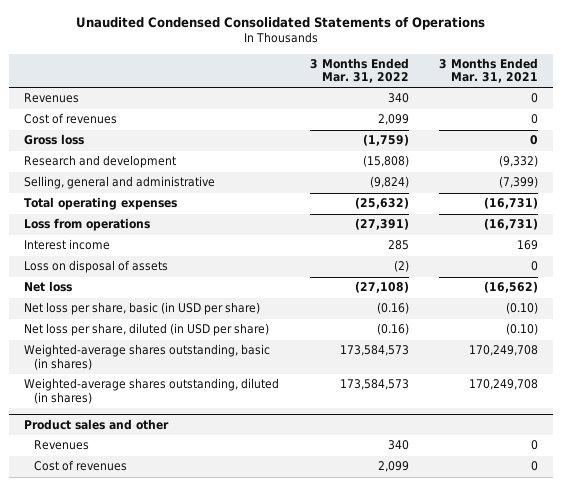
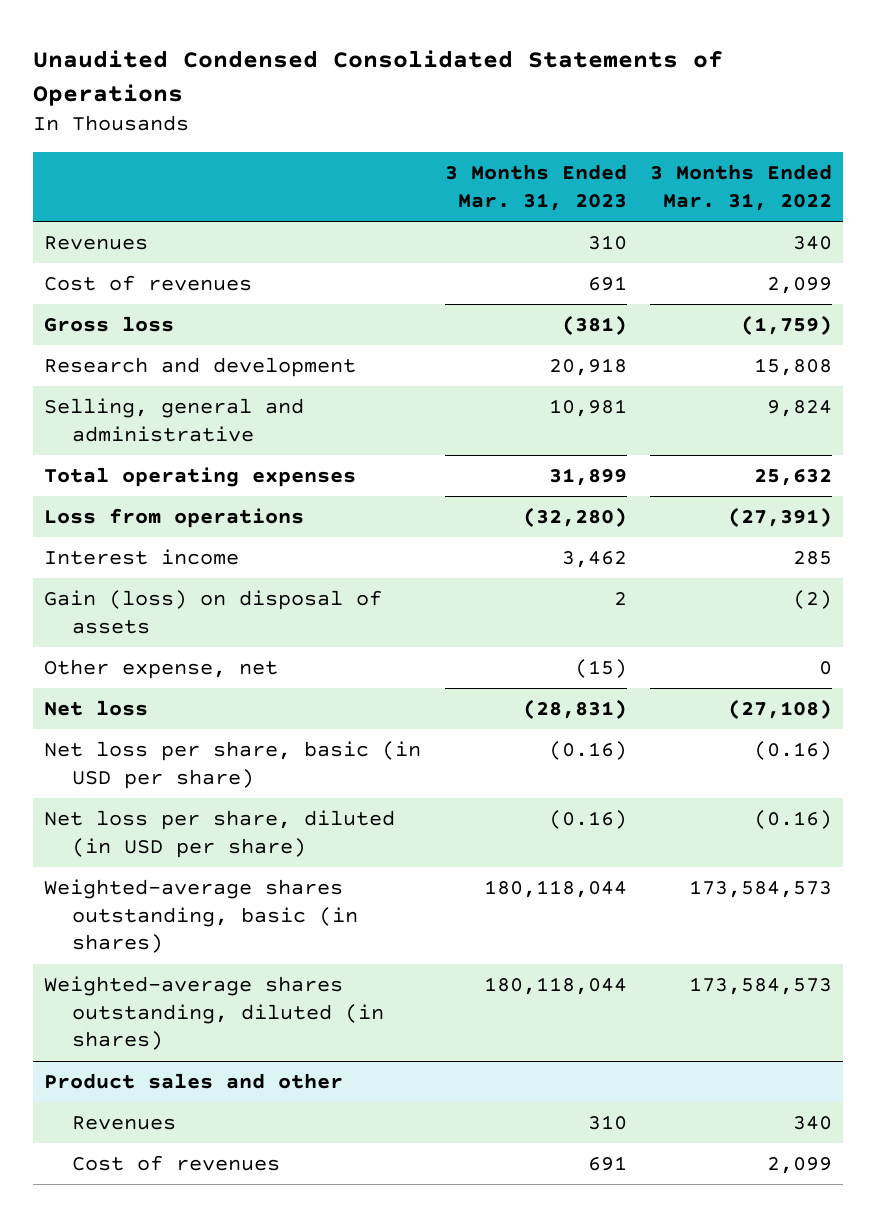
- | 3 Months Ended Mar. 31, 2022 | 3 Months Ended Mar. 31, 2021
+ | 3 Months Ended Mar. 31, 2023 | 3 Months Ended Mar. 31, 2022
- Research and development | (15,808) | (9,332)
- Selling, general and administrative | (9,824) | (7,399)
- Total operating expenses | (25,632) | (16,731)
+ Research and development | 20,918 | 15,808
+ Selling, general and administrative | 10,981 | 9,824
+ Total operating expenses | 31,899 | 25,632
- Loss on disposal of assets | (2) | 0
+ Gain (loss) on disposal of assets | 2 | (2)
+ Other expense, net | (15) | 0

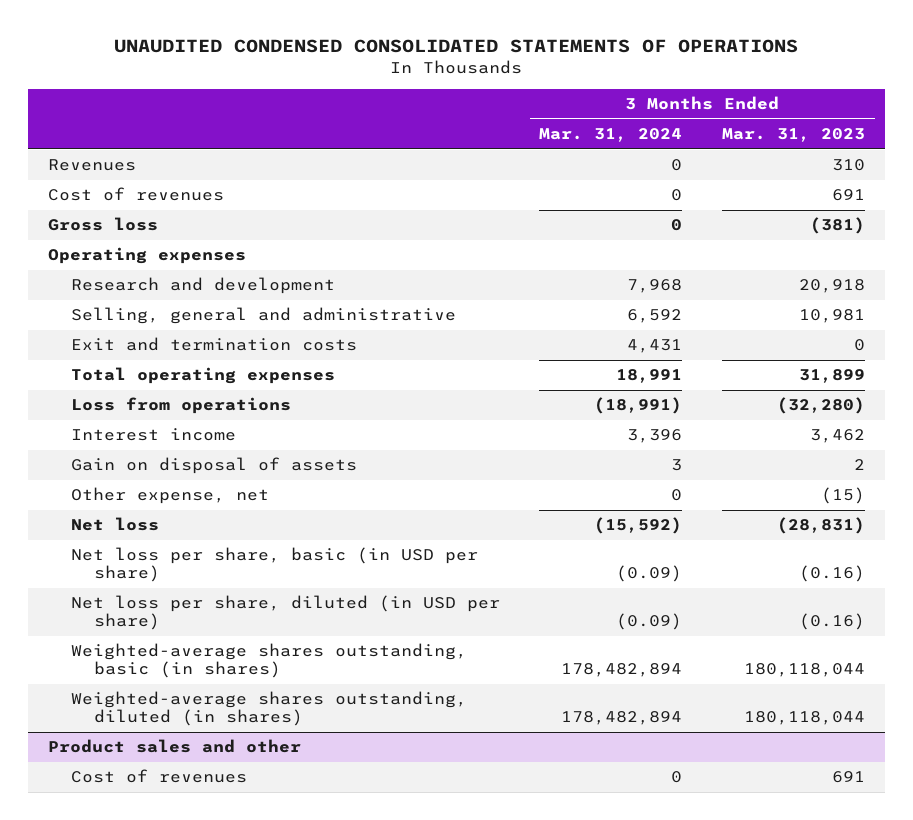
- Unaudited Condensed Consolidated Statements of Operations
+ UNAUDITED CONDENSED CONSOLIDATED STATEMENTS OF OPERATIONS
- | 3 Months Ended Mar. 31, 2023 | 3 Months Ended Mar. 31, 2022
+ | 3 Months Ended Mar. 31, 2024 | 3 Months Ended Mar. 31, 2023
+ Operating expenses
+ Exit and termination costs | 4,431 | 0
- Gain (loss) on disposal of assets | 2 | (2)
+ Gain on disposal of assets | 3 | 2
@ Product sales and other
- Revenues | 310 | 340

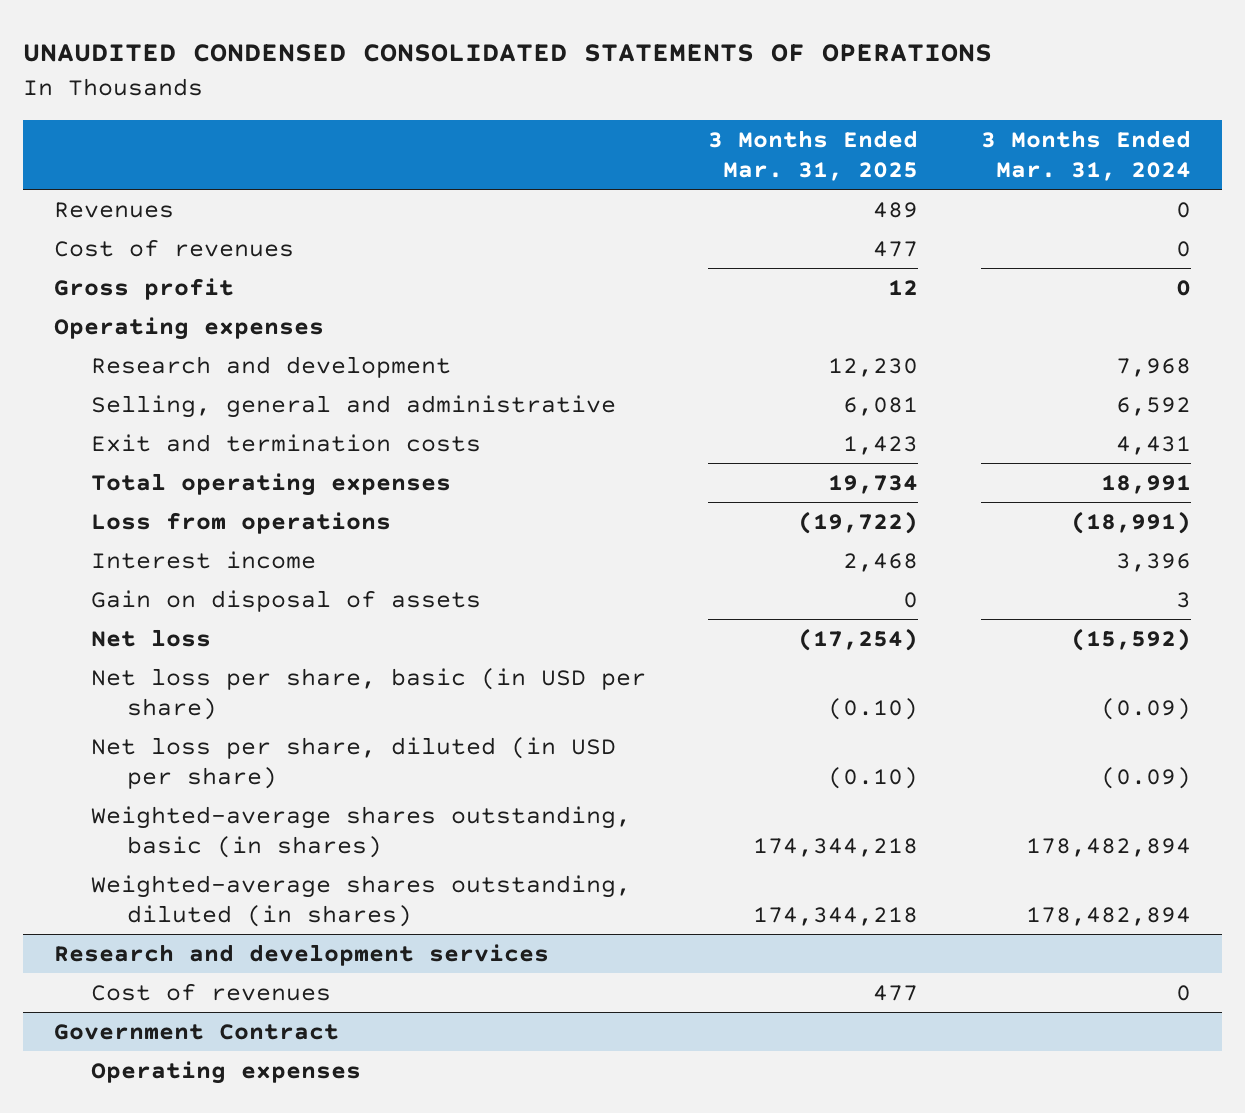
- | 3 Months Ended Mar. 31, 2024 | 3 Months Ended Mar. 31, 2023
+ | 3 Months Ended Mar. 31, 2025 | 3 Months Ended Mar. 31, 2024
- Gross loss | 0 | (381)
+ Gross profit | 12 | 0
- Other expense, net | 0 | (15)
- Product sales and other
+ Research and development services
+ Government Contract
+ Operating expenses

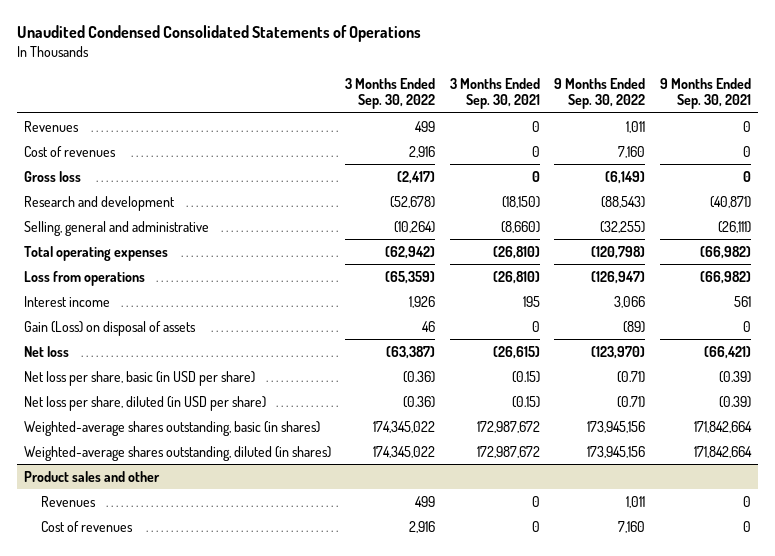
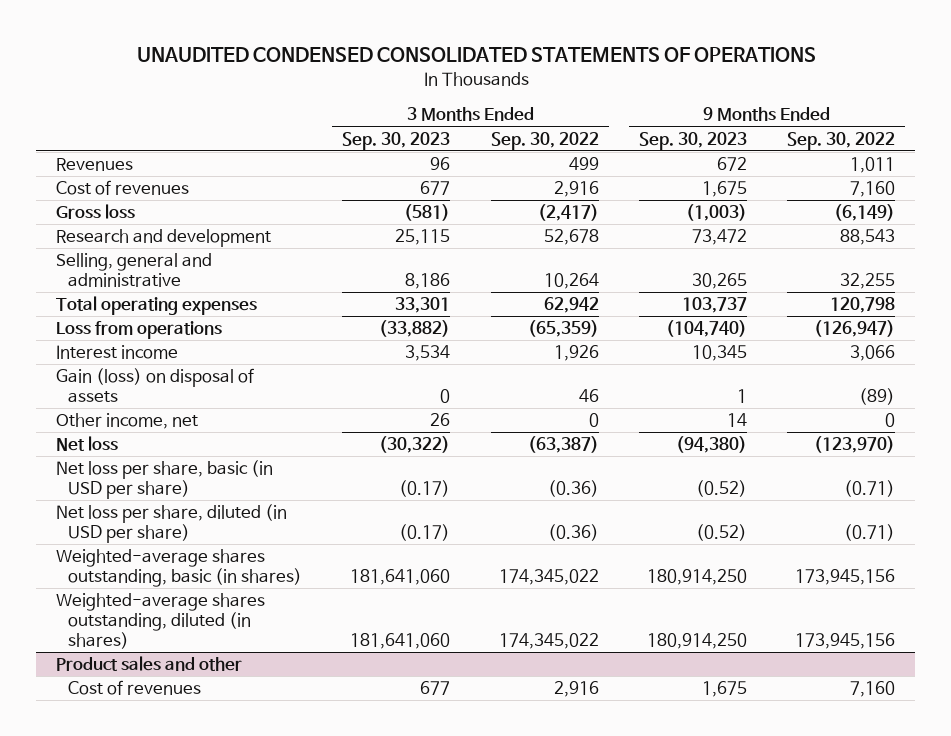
- Unaudited Condensed Consolidated Statements of Operations
+ UNAUDITED CONDENSED CONSOLIDATED STATEMENTS OF OPERATIONS
- | 3 Months Ended Sep. 30, 2022 | 3 Months Ended Sep. 30, 2021 | 9 Months Ended Sep. 30, 2022 | 9 Months Ended Sep. 30, 2021
+ | 3 Months Ended Sep. 30, 2023 | 3 Months Ended Sep. 30, 2022 | 9 Months Ended Sep. 30, 2023 | 9 Months Ended Sep. 30, 2022
- Research and development | (52,678) | (18,150) | (88,543) | (40,871)
- Selling, general and administrative | (10,264) | (8,660) | (32,255) | (26,111)
- Total operating expenses | (62,942) | (26,810) | (120,798) | (66,982)
+ Research and development | 25,115 | 52,678 | 73,472 | 88,543
+ Selling, general and administrative | 8,186 | 10,264 | 30,265 | 32,255
+ Total operating expenses | 33,301 | 62,942 | 103,737 | 120,798
- Gain (Loss) on disposal of assets | 46 | 0 | (89) | 0
+ Gain (loss) on disposal of assets | 0 | 46 | 1 | (89)
+ Other income, net | 26 | 0 | 14 | 0
@ Product sales and other
- Revenues | 499 | 0 | 1,011 | 0

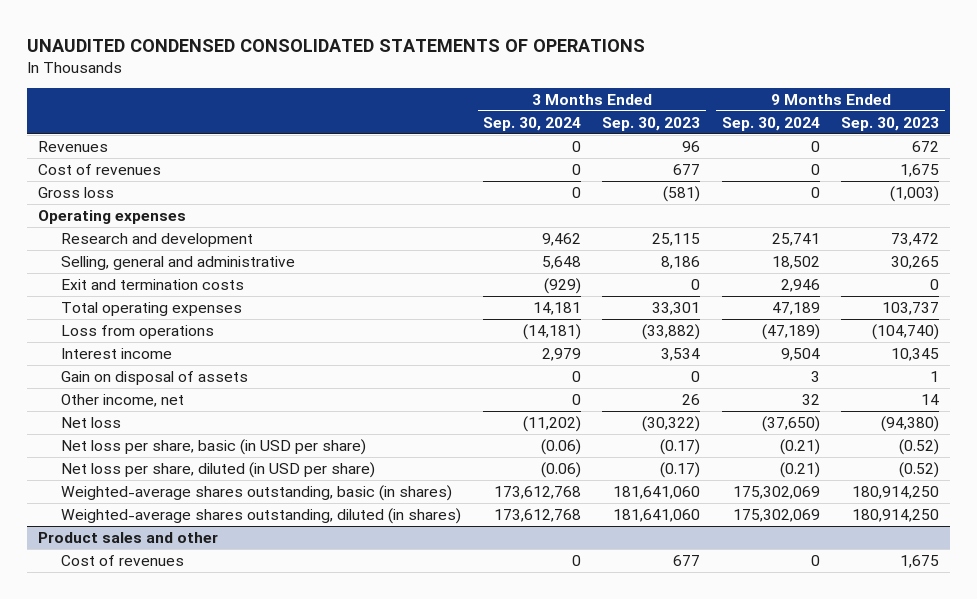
- | 3 Months Ended Sep. 30, 2023 | 3 Months Ended Sep. 30, 2022 | 9 Months Ended Sep. 30, 2023 | 9 Months Ended Sep. 30, 2022
+ | 3 Months Ended Sep. 30, 2024 | 3 Months Ended Sep. 30, 2023 | 9 Months Ended Sep. 30, 2024 | 9 Months Ended Sep. 30, 2023
+ Operating expenses
+ Exit and termination costs | (929) | 0 | 2,946 | 0
- Gain (loss) on disposal of assets | 0 | 46 | 1 | (89)
+ Gain on disposal of assets | 0 | 0 | 3 | 1

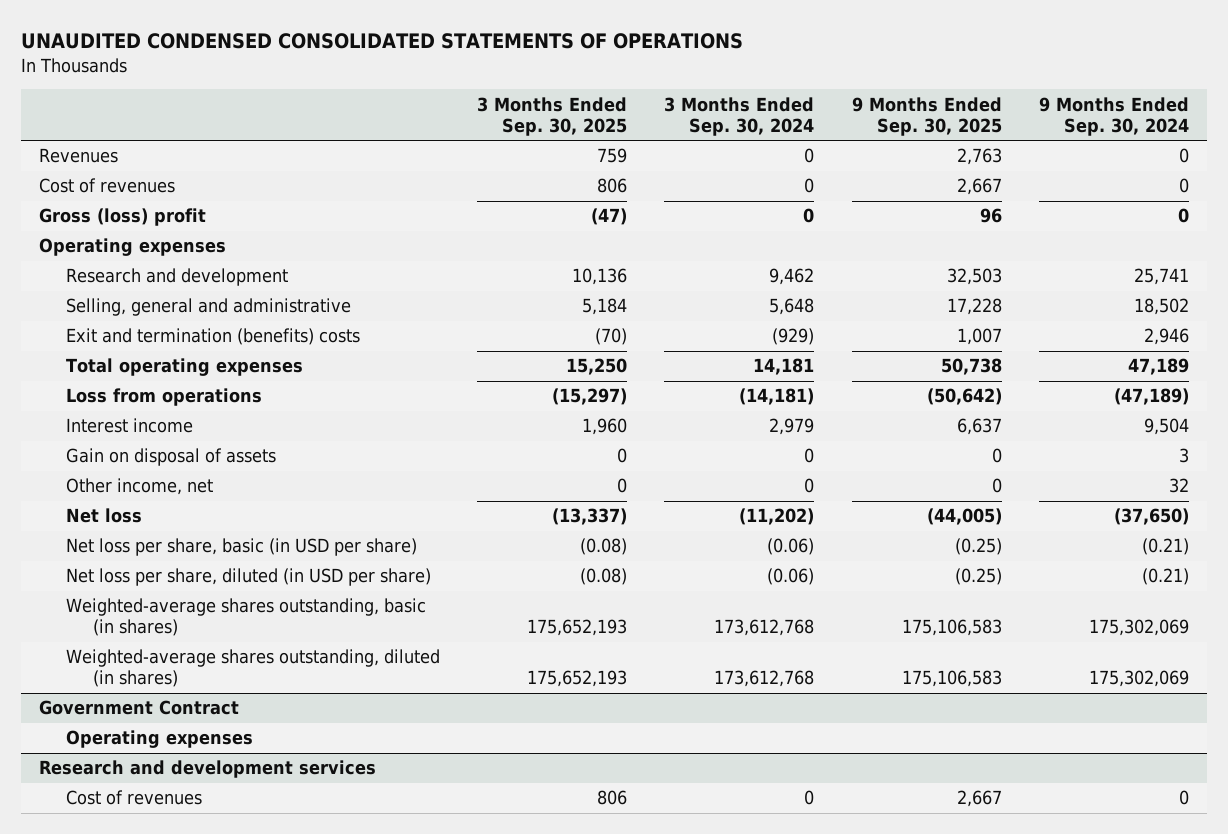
- | 3 Months Ended Sep. 30, 2024 | 3 Months Ended Sep. 30, 2023 | 9 Months Ended Sep. 30, 2024 | 9 Months Ended Sep. 30, 2023
+ | 3 Months Ended Sep. 30, 2025 | 3 Months Ended Sep. 30, 2024 | 9 Months Ended Sep. 30, 2025 | 9 Months Ended Sep. 30, 2024
- Gross loss | 0 | (581) | 0 | (1,003)
+ Gross (loss) profit | (47) | 0 | 96 | 0
- Exit and termination costs | (929) | 0 | 2,946 | 0
+ Exit and termination (benefits) costs | (70) | (929) | 1,007 | 2,946
- Product sales and other
+ Government Contract
+ Operating expenses
+ Research and development services

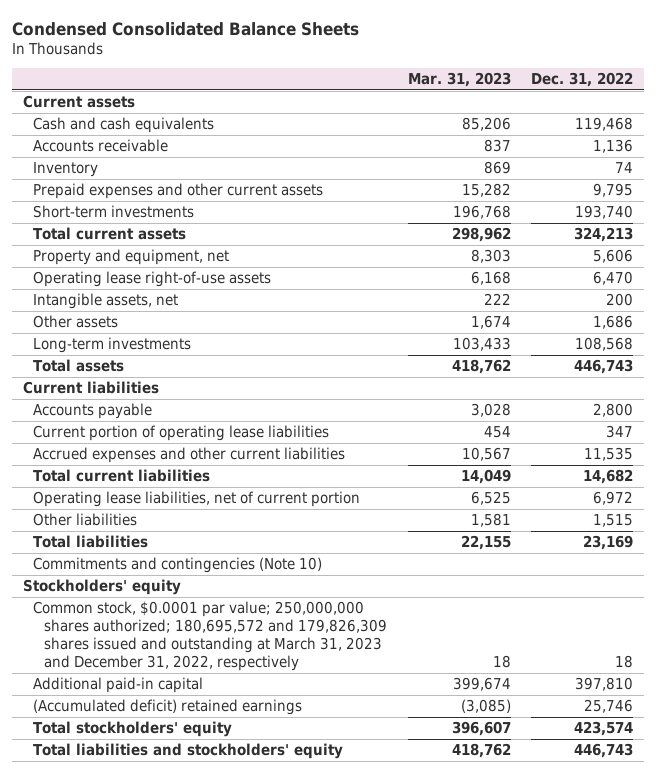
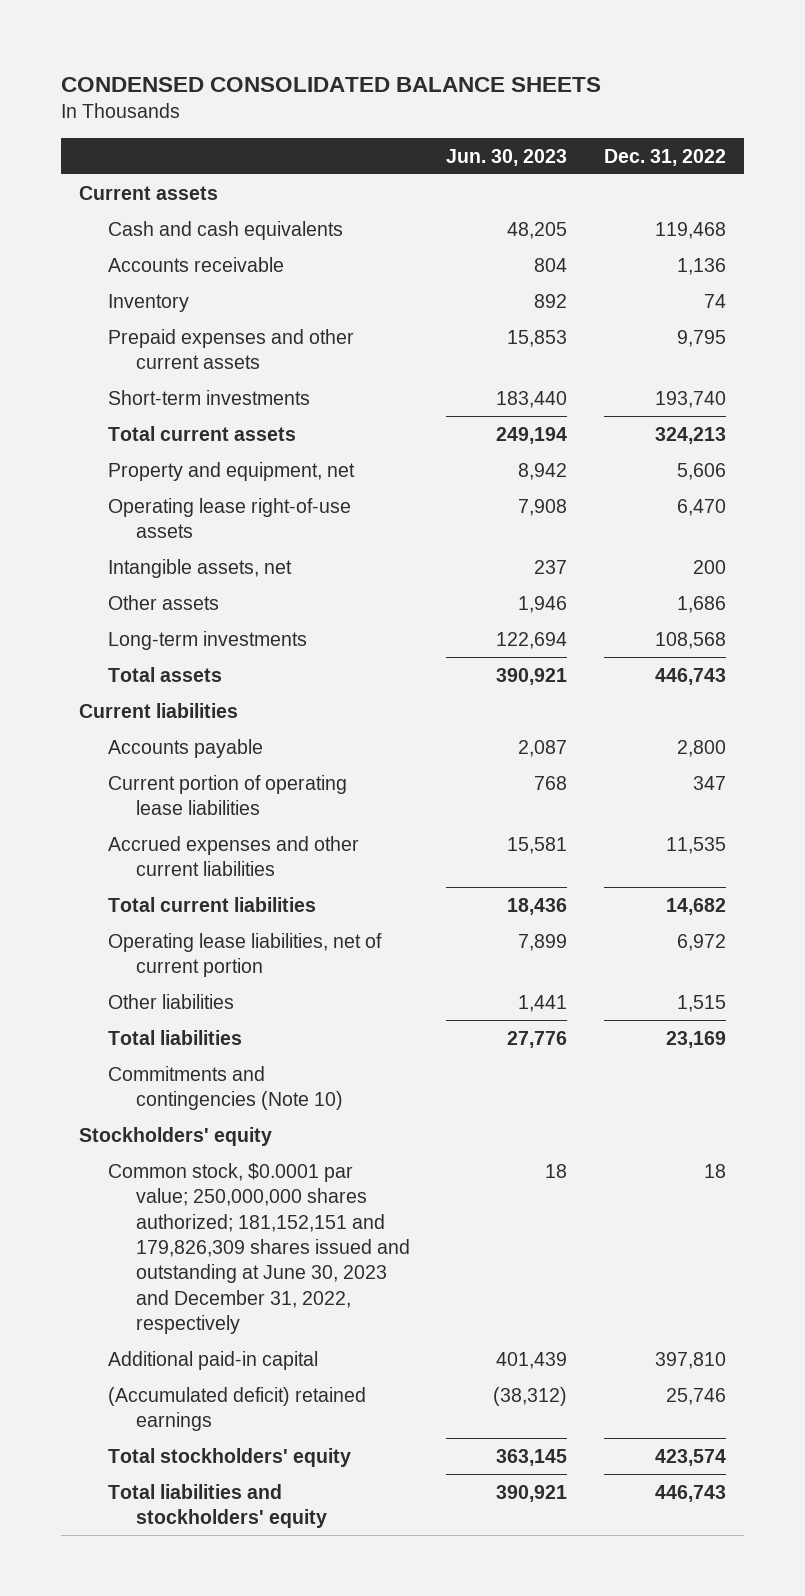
- Condensed Consolidated Balance Sheets
+ CONDENSED CONSOLIDATED BALANCE SHEETS
- | Mar. 31, 2023 | Dec. 31, 2022
+ | Jun. 30, 2023 | Dec. 31, 2022
- Common stock, $0.0001 par value; 250,000,000 shares authorized; 180,695,572 and 179,826,309 shares issued and outstanding at March 31, 2023 and December 31, 2022, respectively | 18 | 18
+ Common stock, $0.0001 par value; 250,000,000 shares authorized; 181,152,151 and 179,826,309 shares issued and outstanding at June 30, 2023 and December 31, 2022, respectively | 18 | 18

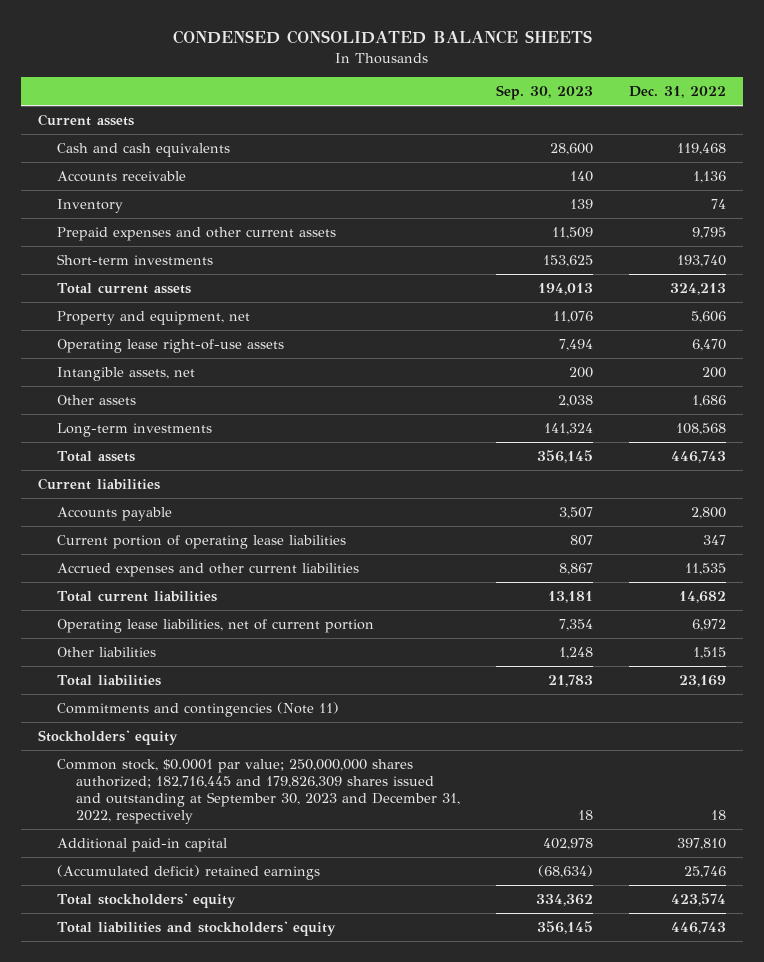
- | Jun. 30, 2023 | Dec. 31, 2022
+ | Sep. 30, 2023 | Dec. 31, 2022
- Commitments and contingencies (Note 10)
+ Commitments and contingencies (Note 11)
- Common stock, $0.0001 par value; 250,000,000 shares authorized; 181,152,151 and 179,826,309 shares issued and outstanding at June 30, 2023 and December 31, 2022, respectively | 18 | 18
+ Common stock, $0.0001 par value; 250,000,000 shares authorized; 182,716,445 and 179,826,309 shares issued and outstanding at September 30, 2023 and December 31, 2022, respectively | 18 | 18

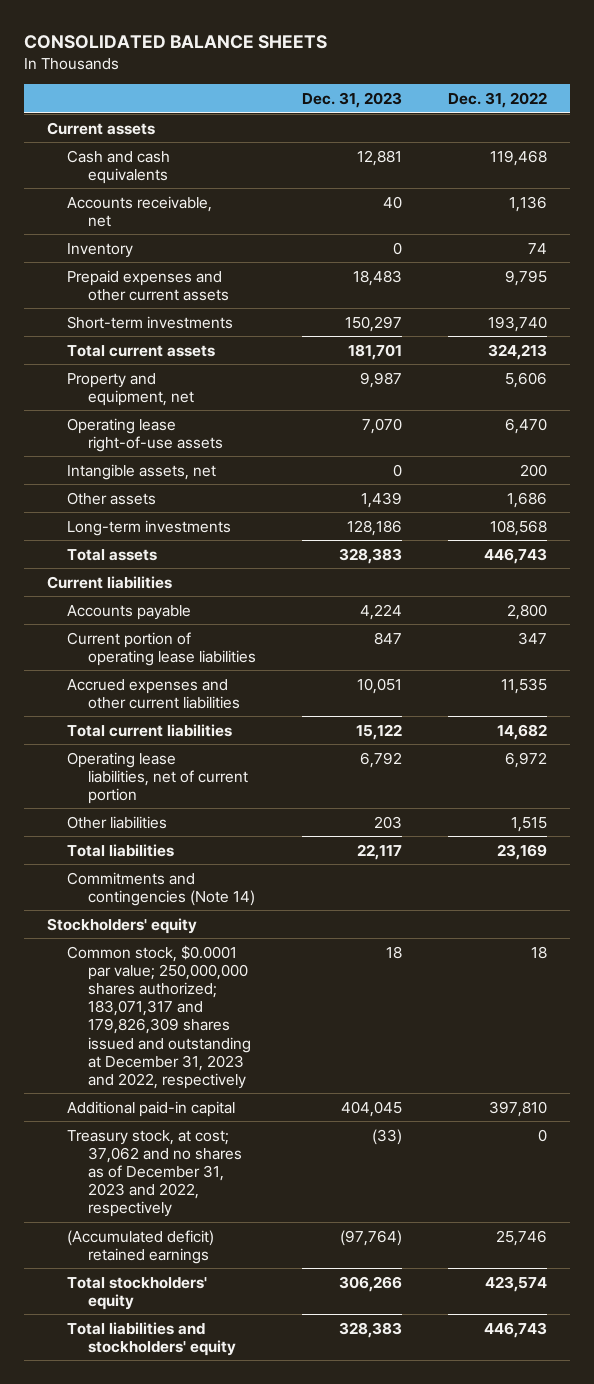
- CONDENSED CONSOLIDATED BALANCE SHEETS
+ CONSOLIDATED BALANCE SHEETS
- | Sep. 30, 2023 | Dec. 31, 2022
+ | Dec. 31, 2023 | Dec. 31, 2022
- Accounts receivable | 140 | 1,136
+ Accounts receivable, net | 40 | 1,136
- Commitments and contingencies (Note 11)
+ Commitments and contingencies (Note 14)
- Common stock, $0.0001 par value; 250,000,000 shares authorized; 182,716,445 and 179,826,309 shares issued and outstanding at September 30, 2023 and December 31, 2022, respectively | 18 | 18
+ Common stock, $0.0001 par value; 250,000,000 shares authorized; 183,071,317 and 179,826,309 shares issued and outstanding at December 31, 2023 and 2022, respectively | 18 | 18
+ Treasury stock, at cost; 37,062 and no shares as of December 31, 2023 and 2022, respectively | (33) | 0

